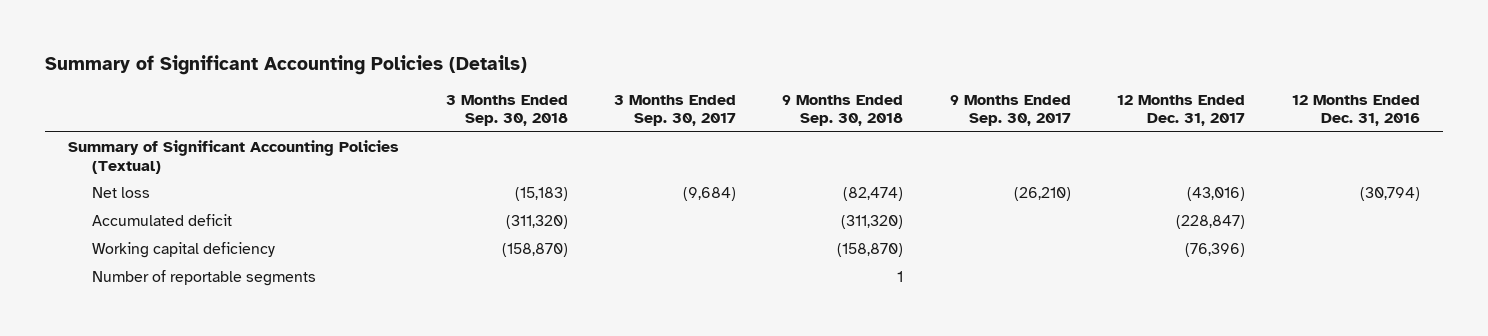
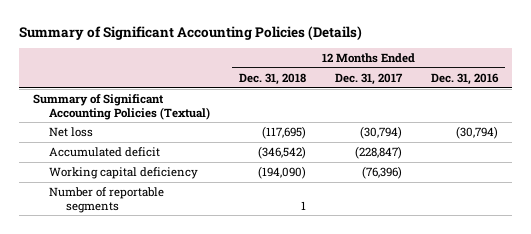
- | 3 Months Ended Sep. 30, 2018 | 3 Months Ended Sep. 30, 2017 | 9 Months Ended Sep. 30, 2018 | 9 Months Ended Sep. 30, 2017 | 12 Months Ended Dec. 31, 2017 | 12 Months Ended Dec. 31, 2016
+ | 12 Months Ended Dec. 31, 2018 | 12 Months Ended Dec. 31, 2017 | 12 Months Ended Dec. 31, 2016
- Net loss | (15,183) | (9,684) | (82,474) | (26,210) | (43,016) | (30,794)
+ Net loss | (117,695) | (30,794) | (30,794)

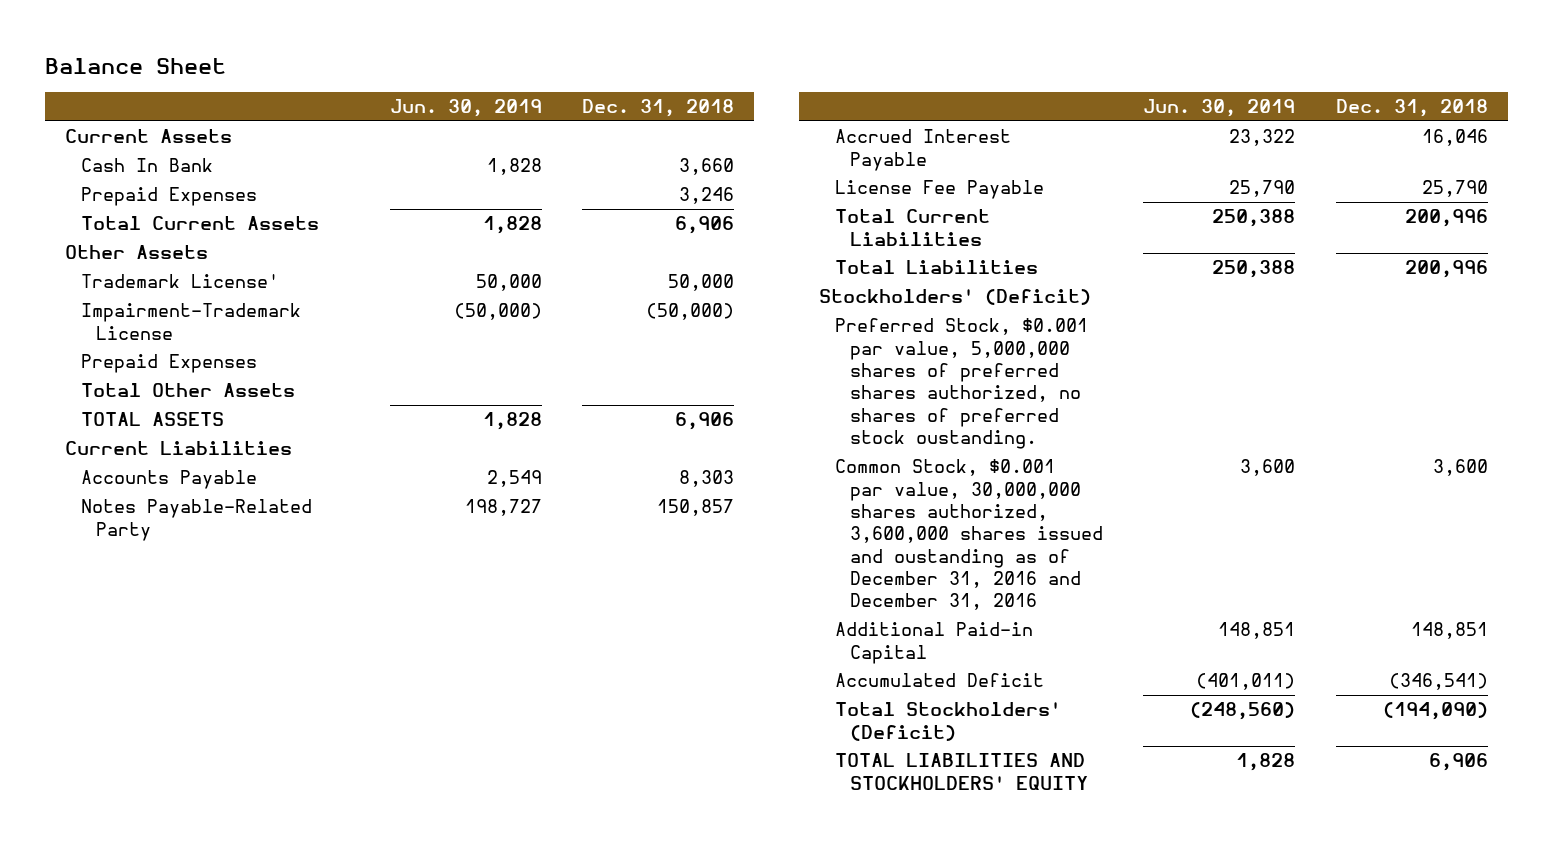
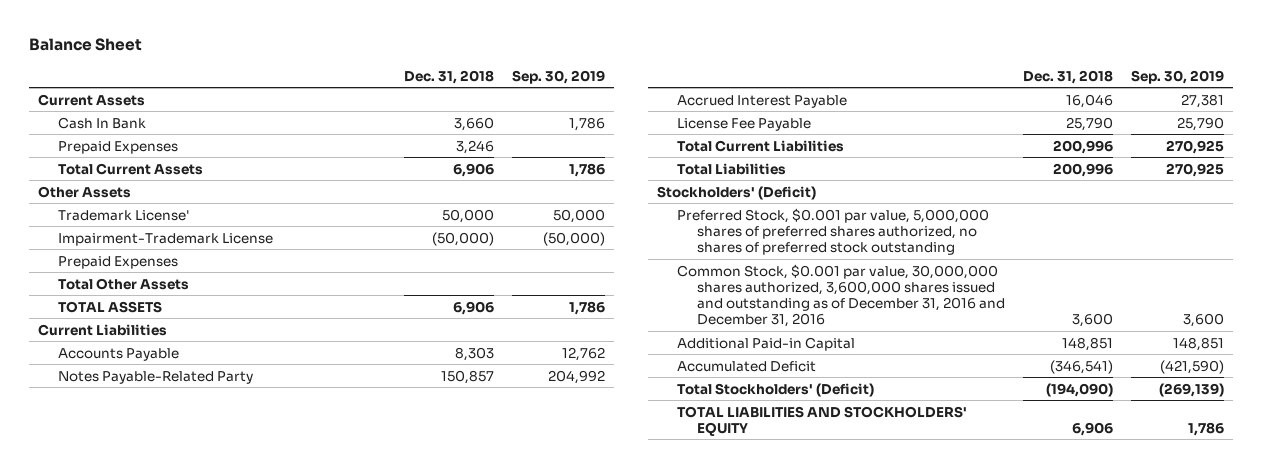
- | Jun. 30, 2019 | Dec. 31, 2018
+ | Dec. 31, 2018 | Sep. 30, 2019
- Preferred Stock, $0.001 par value, 5,000,000 shares of preferred shares authorized, no shares of preferred stock oustanding.
- Common Stock, $0.001 par value, 30,000,000 shares authorized, 3,600,000 shares issued and oustanding as of December 31, 2016 and December 31, 2016 | 3,600 | 3,600
+ Preferred Stock, $0.001 par value, 5,000,000 shares of preferred shares authorized, no shares of preferred stock outstanding
+ Common Stock, $0.001 par value, 30,000,000 shares authorized, 3,600,000 shares issued and outstanding as of December 31, 2016 and December 31, 2016 | 3,600 | 3,600

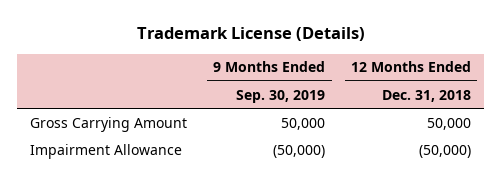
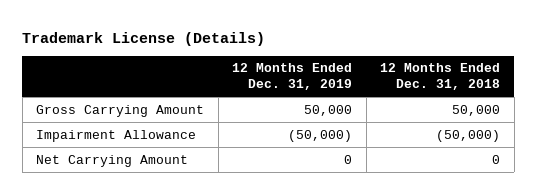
- | 9 Months Ended Sep. 30, 2019 | 12 Months Ended Dec. 31, 2018
+ | 12 Months Ended Dec. 31, 2019 | 12 Months Ended Dec. 31, 2018
+ Net Carrying Amount | 0 | 0

